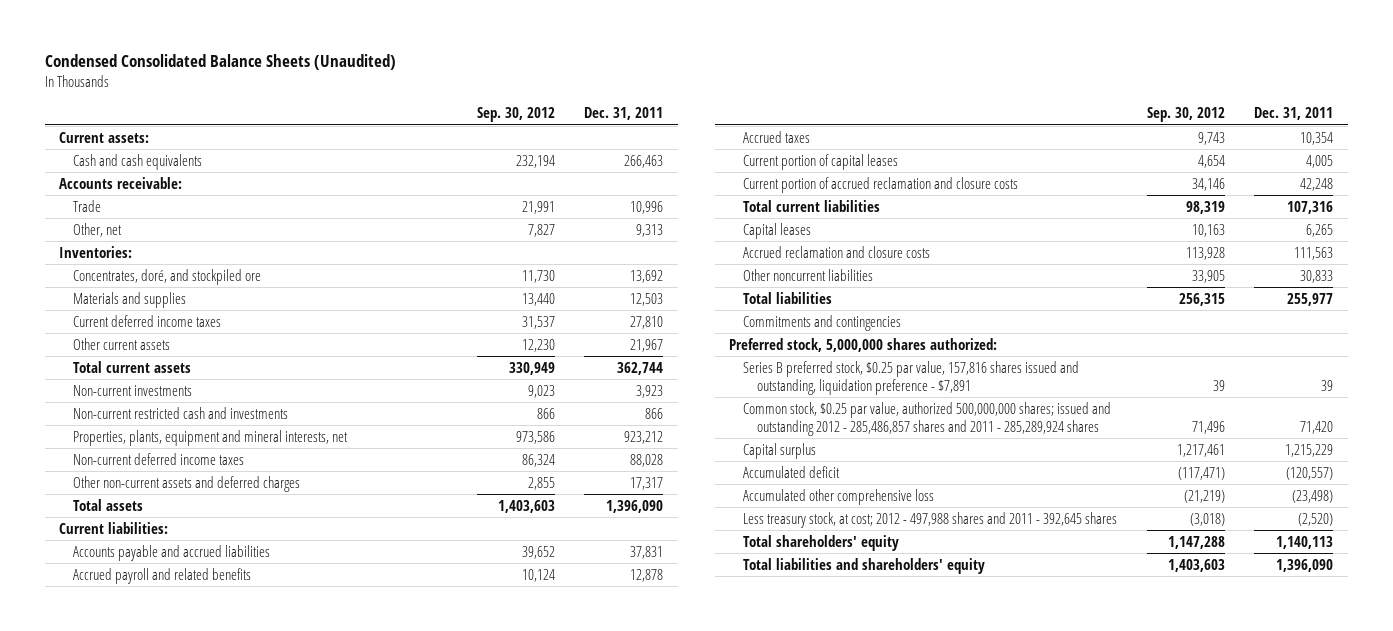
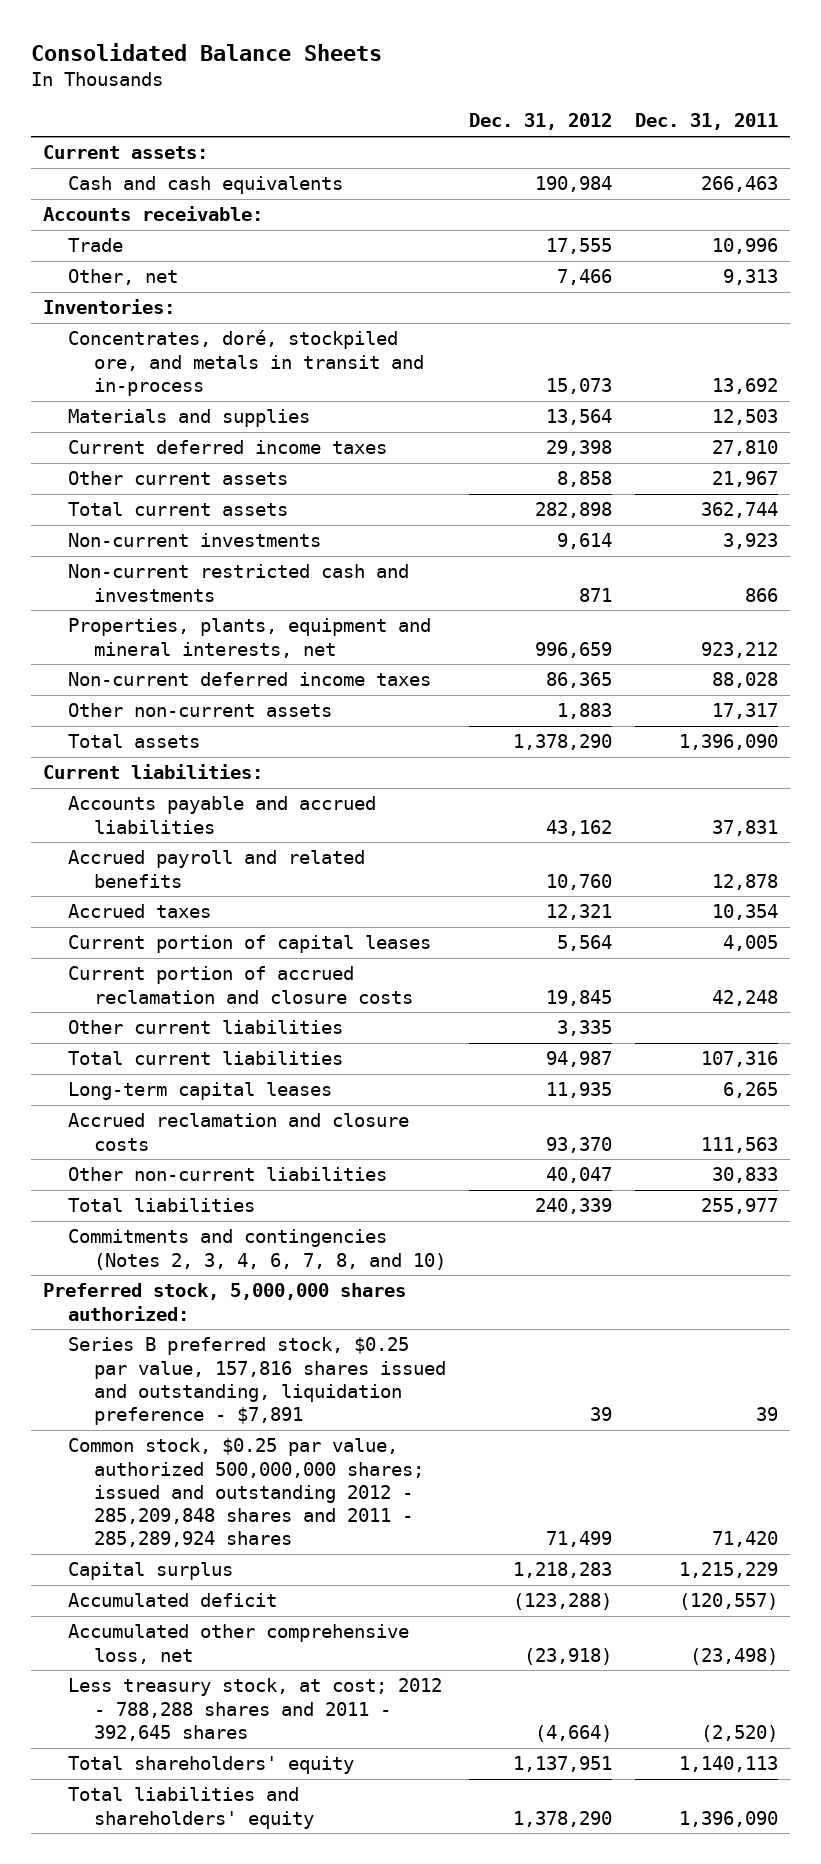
- Condensed Consolidated Balance Sheets (Unaudited)
+ Consolidated Balance Sheets
- | Sep. 30, 2012 | Dec. 31, 2011
+ | Dec. 31, 2012 | Dec. 31, 2011
- Concentrates, doré, and stockpiled ore | 11,730 | 13,692
+ Concentrates, doré, stockpiled ore, and metals in transit and in-process | 15,073 | 13,692
- Other non-current assets and deferred charges | 2,855 | 17,317
+ Other non-current assets | 1,883 | 17,317
+ Other current liabilities | 3,335 |
- Capital leases | 10,163 | 6,265
+ Long-term capital leases | 11,935 | 6,265
- Other noncurrent liabilities | 33,905 | 30,833
+ Other non-current liabilities | 40,047 | 30,833
- Commitments and contingencies
+ Commitments and contingencies (Notes 2, 3, 4, 6, 7, 8, and 10)
- Common stock, $0.25 par value, authorized 500,000,000 shares; issued and outstanding 2012 - 285,486,857 shares and 2011 - 285,289,924 shares | 71,496 | 71,420
+ Common stock, $0.25 par value, authorized 500,000,000 shares; issued and outstanding 2012 - 285,209,848 shares and 2011 - 285,289,924 shares | 71,499 | 71,420
- Accumulated other comprehensive loss | (21,219) | (23,498)
- Less treasury stock, at cost; 2012 - 497,988 shares and 2011 - 392,645 shares | (3,018) | (2,520)
+ Accumulated other comprehensive loss, net | (23,918) | (23,498)
+ Less treasury stock, at cost; 2012 - 788,288 shares and 2011 - 392,645 shares | (4,664) | (2,520)

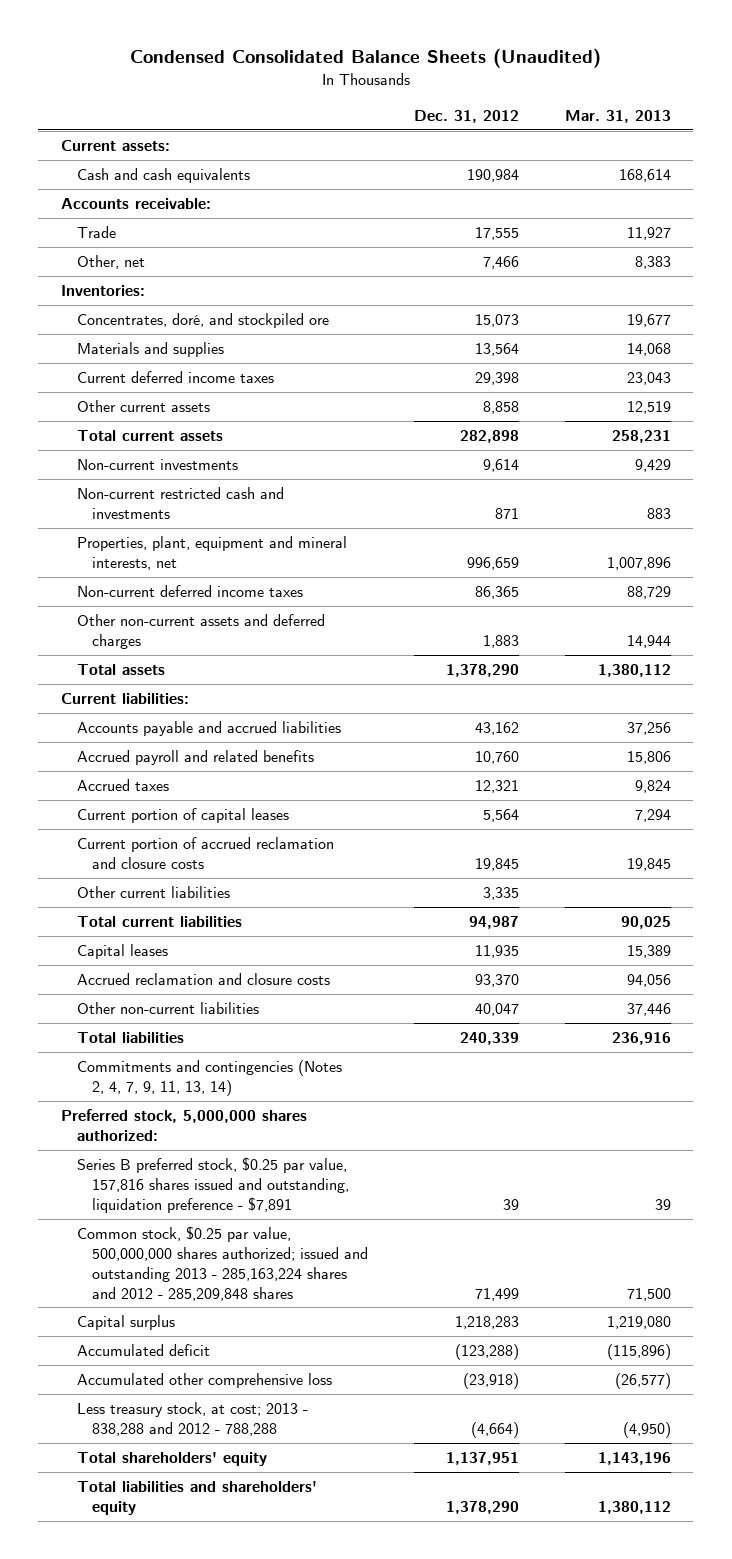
- Consolidated Balance Sheets
+ Condensed Consolidated Balance Sheets (Unaudited)
- | Dec. 31, 2012 | Dec. 31, 2011
+ | Dec. 31, 2012 | Mar. 31, 2013
- Concentrates, doré, stockpiled ore, and metals in transit and in-process | 15,073 | 13,692
+ Concentrates, doré, and stockpiled ore | 15,073 | 19,677
- Properties, plants, equipment and mineral interests, net | 996,659 | 923,212
+ Properties, plant, equipment and mineral interests, net | 996,659 | 1,007,896
- Other non-current assets | 1,883 | 17,317
+ Other non-current assets and deferred charges | 1,883 | 14,944
- Long-term capital leases | 11,935 | 6,265
+ Capital leases | 11,935 | 15,389
- Commitments and contingencies (Notes 2, 3, 4, 6, 7, 8, and 10)
+ Commitments and contingencies (Notes 2, 4, 7, 9, 11, 13, 14)
- Common stock, $0.25 par value, authorized 500,000,000 shares; issued and outstanding 2012 - 285,209,848 shares and 2011 - 285,289,924 shares | 71,499 | 71,420
+ Common stock, $0.25 par value, 500,000,000 shares authorized; issued and outstanding 2013 - 285,163,224 shares and 2012 - 285,209,848 shares | 71,499 | 71,500
- Accumulated other comprehensive loss, net | (23,918) | (23,498)
- Less treasury stock, at cost; 2012 - 788,288 shares and 2011 - 392,645 shares | (4,664) | (2,520)
+ Accumulated other comprehensive loss | (23,918) | (26,577)
+ Less treasury stock, at cost; 2013 - 838,288 and 2012 - 788,288 | (4,664) | (4,950)

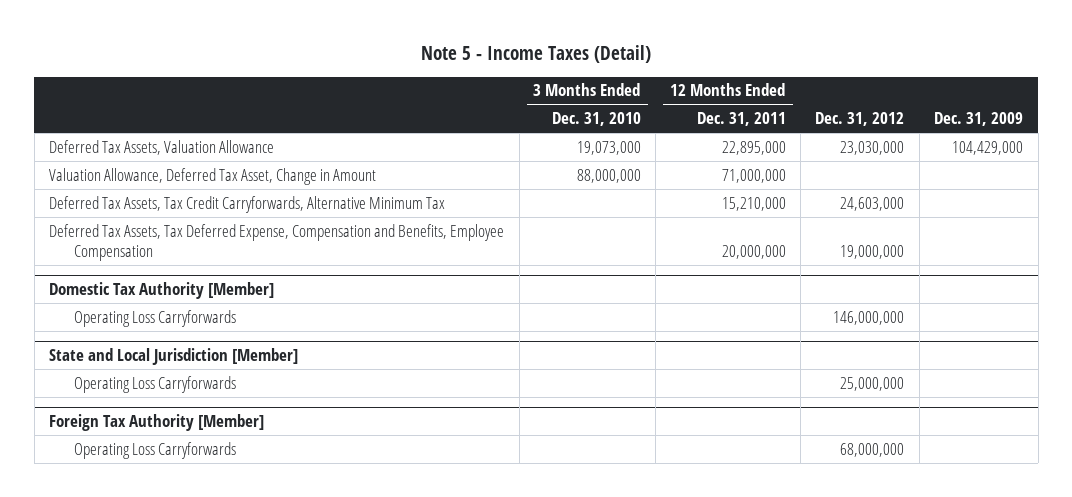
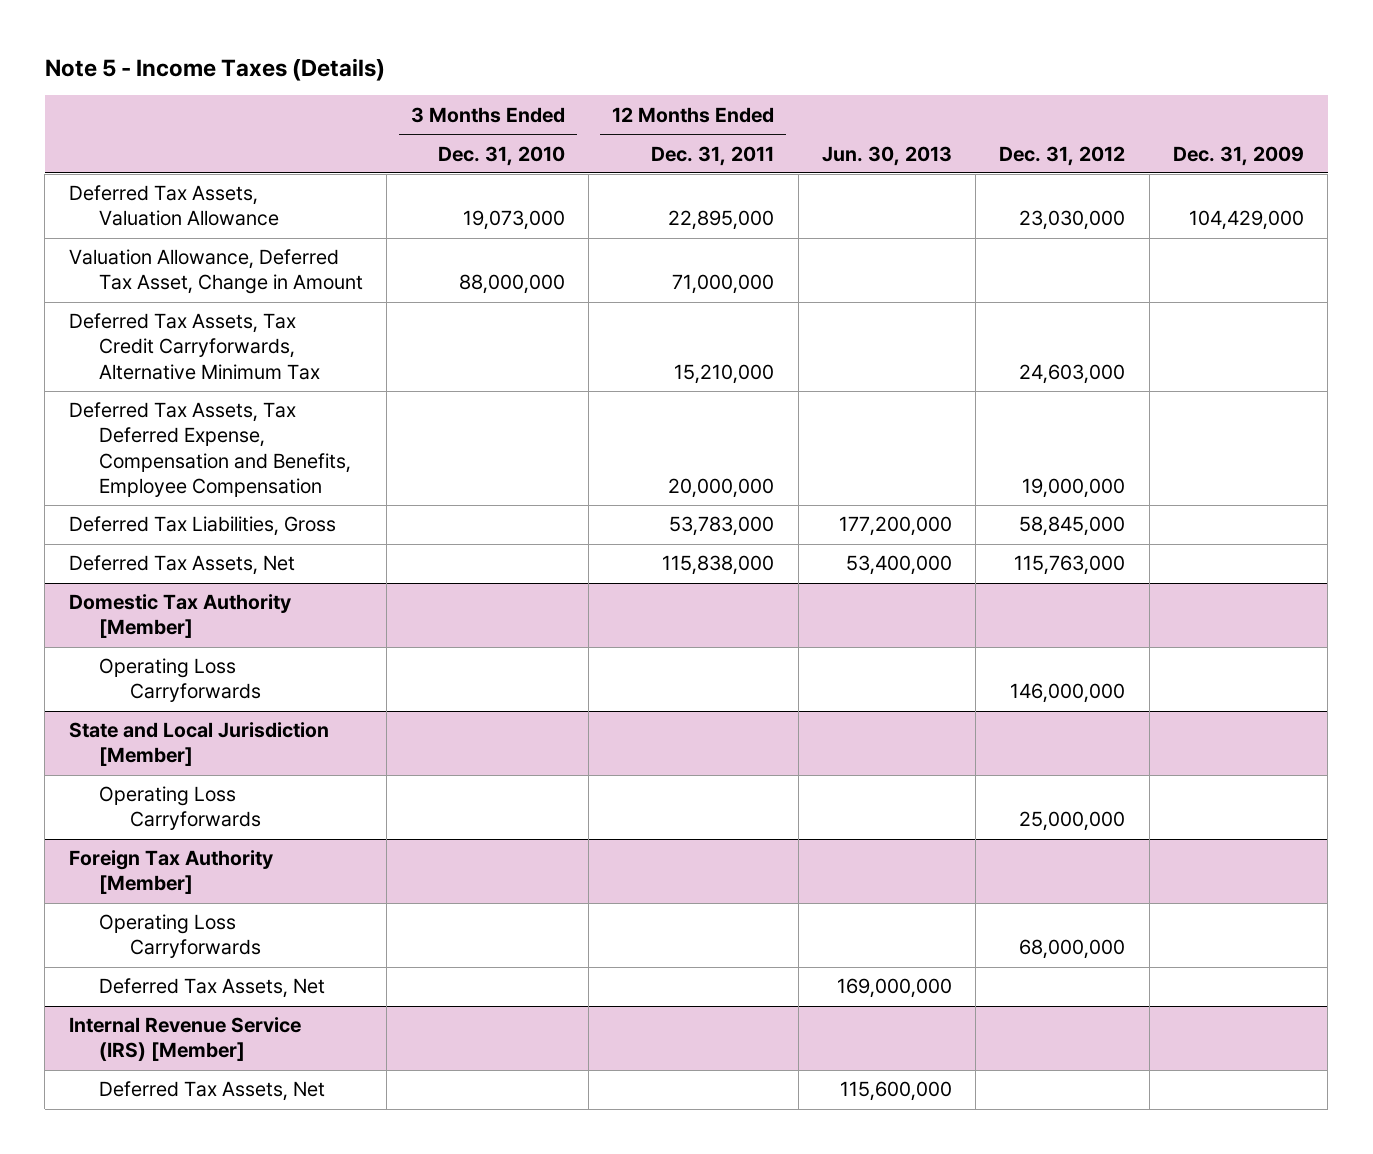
- Note 5 - Income Taxes (Detail)
+ Note 5 - Income Taxes (Details)
- | 3 Months Ended Dec. 31, 2010 | 12 Months Ended Dec. 31, 2011 | Dec. 31, 2012 | Dec. 31, 2009
+ | 3 Months Ended Dec. 31, 2010 | 12 Months Ended Dec. 31, 2011 | Jun. 30, 2013 | Dec. 31, 2012 | Dec. 31, 2009
+ Deferred Tax Liabilities, Gross | | 53,783,000 | 177,200,000 | 58,845,000 |
+ Deferred Tax Assets, Net | | 115,838,000 | 53,400,000 | 115,763,000 |
@ Foreign Tax Authority [Member]
+ Deferred Tax Assets, Net | | | 169,000,000 | |
+ Internal Revenue Service (IRS) [Member]
+ Deferred Tax Assets, Net | | | 115,600,000 | |

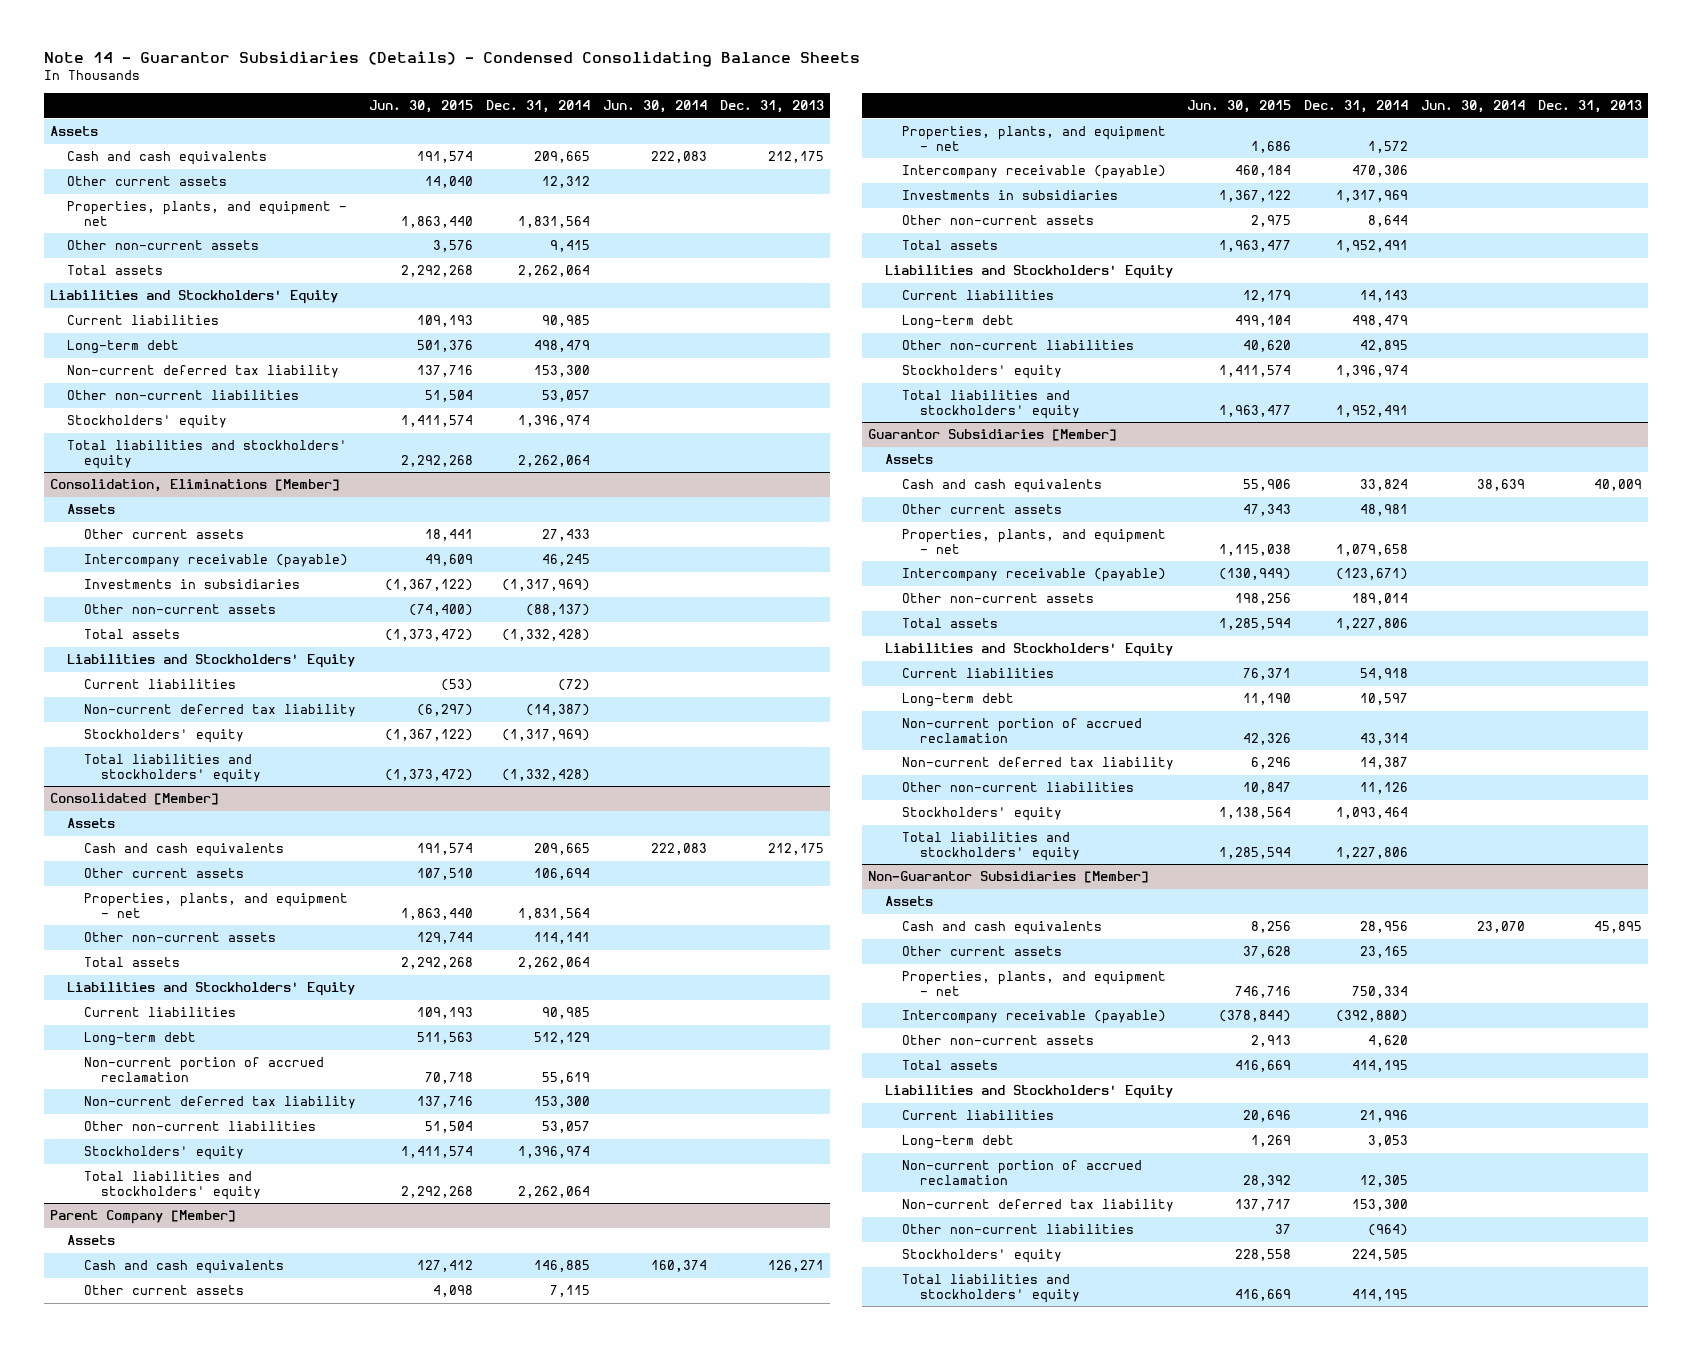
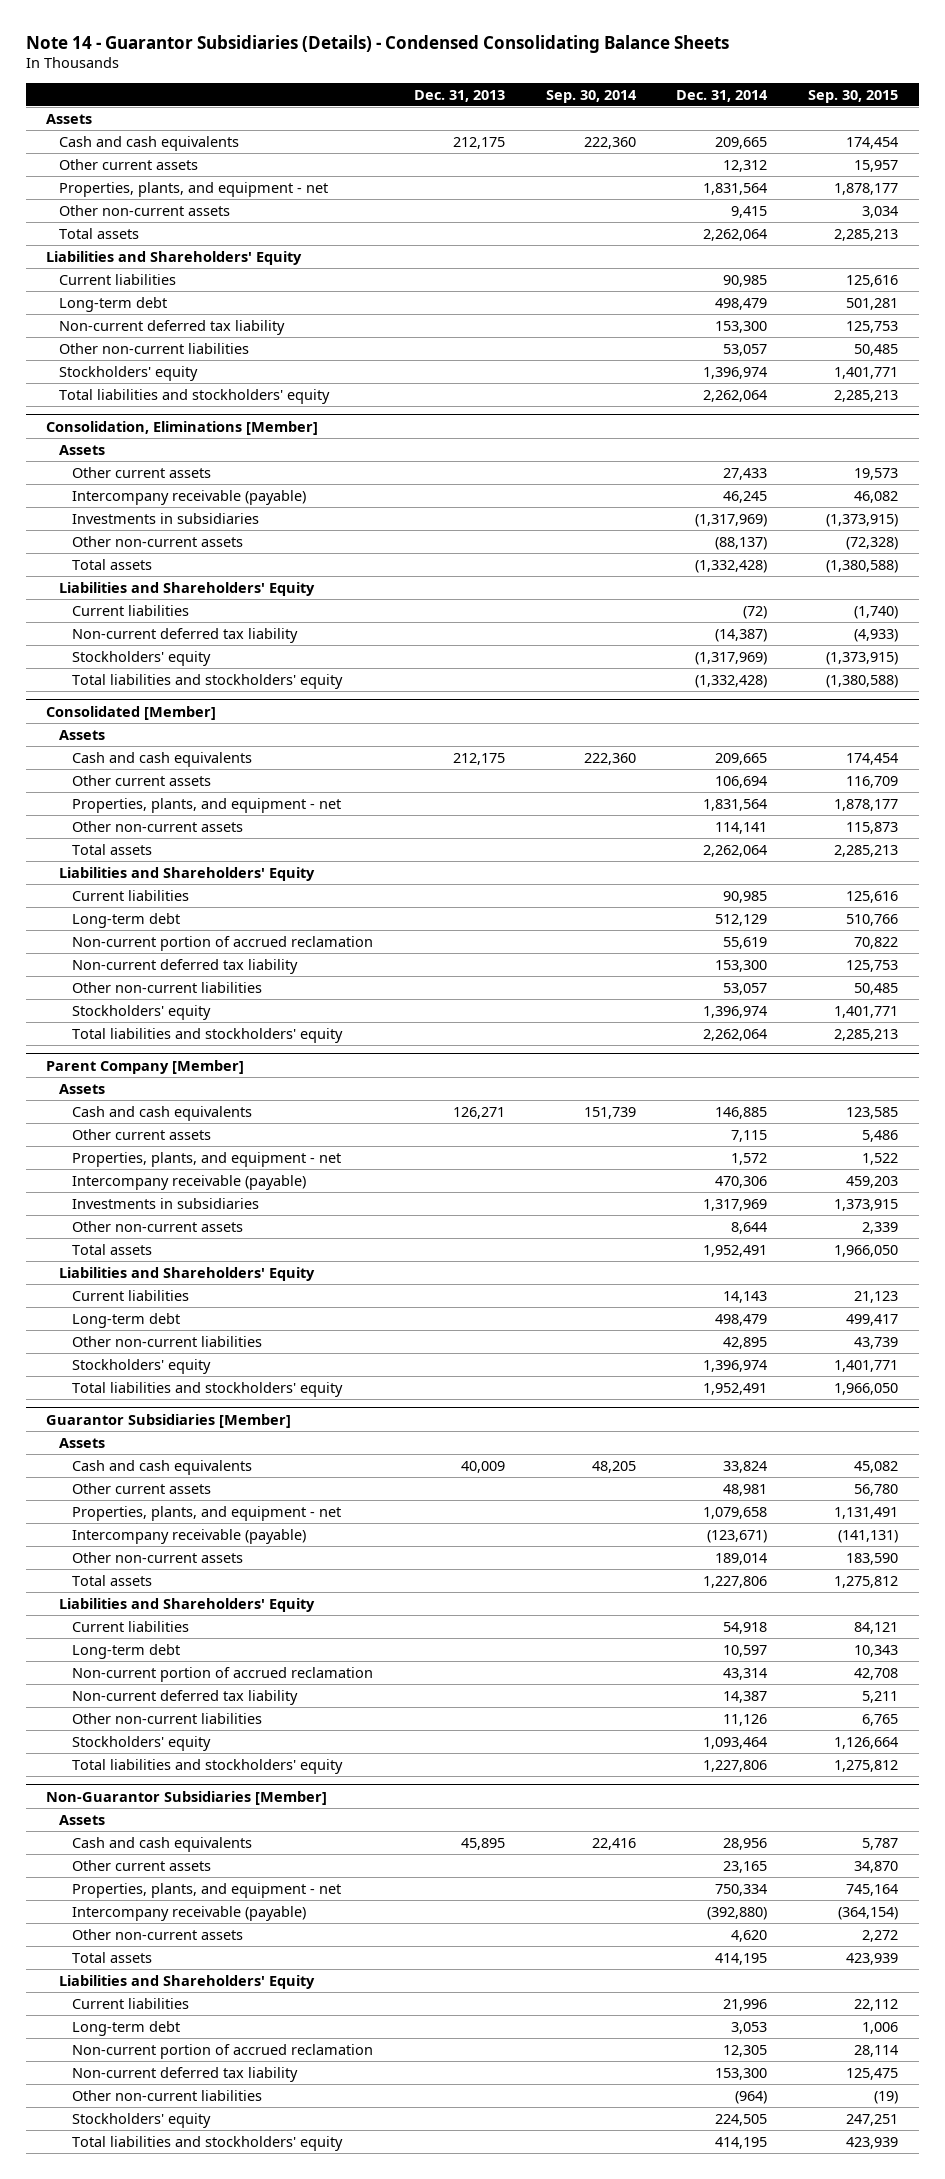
- | Jun. 30, 2015 | Dec. 31, 2014 | Jun. 30, 2014 | Dec. 31, 2013
+ | Dec. 31, 2013 | Sep. 30, 2014 | Dec. 31, 2014 | Sep. 30, 2015
- Liabilities and Stockholders' Equity
+ Liabilities and Shareholders' Equity
@ Consolidation, Eliminations [Member]
- Liabilities and Stockholders' Equity
+ Liabilities and Shareholders' Equity
@ Consolidated [Member]
- Liabilities and Stockholders' Equity
+ Liabilities and Shareholders' Equity
@ Parent Company [Member]
- Liabilities and Stockholders' Equity
+ Liabilities and Shareholders' Equity
@ Guarantor Subsidiaries [Member]
- Liabilities and Stockholders' Equity
+ Liabilities and Shareholders' Equity
@ Non-Guarantor Subsidiaries [Member]
- Liabilities and Stockholders' Equity
+ Liabilities and Shareholders' Equity

